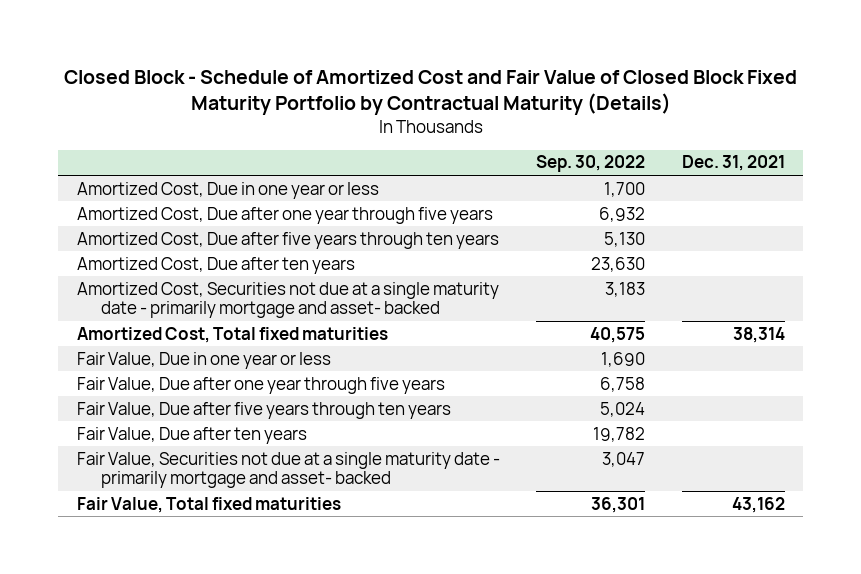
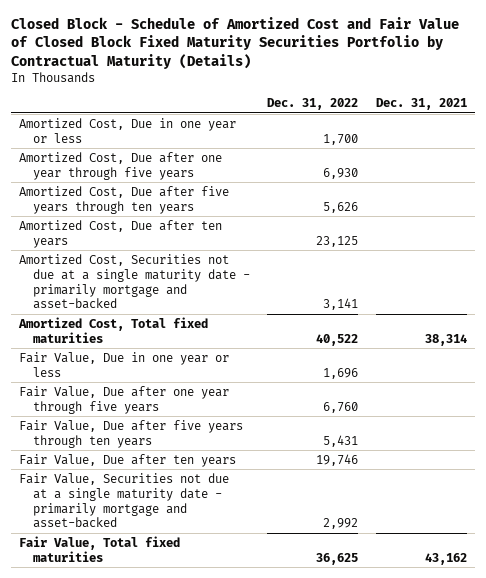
- Closed Block - Schedule of Amortized Cost and Fair Value of Closed Block Fixed Maturity Portfolio by Contractual Maturity (Details)
+ Closed Block - Schedule of Amortized Cost and Fair Value of Closed Block Fixed Maturity Securities Portfolio by Contractual Maturity (Details)
- | Sep. 30, 2022 | Dec. 31, 2021
+ | Dec. 31, 2022 | Dec. 31, 2021
- Amortized Cost, Securities not due at a single maturity date - primarily mortgage and asset- backed | 3,183 |
+ Amortized Cost, Securities not due at a single maturity date - primarily mortgage and asset-backed | 3,141 |
- Fair Value, Securities not due at a single maturity date - primarily mortgage and asset- backed | 3,047 |
+ Fair Value, Securities not due at a single maturity date - primarily mortgage and asset-backed | 2,992 |

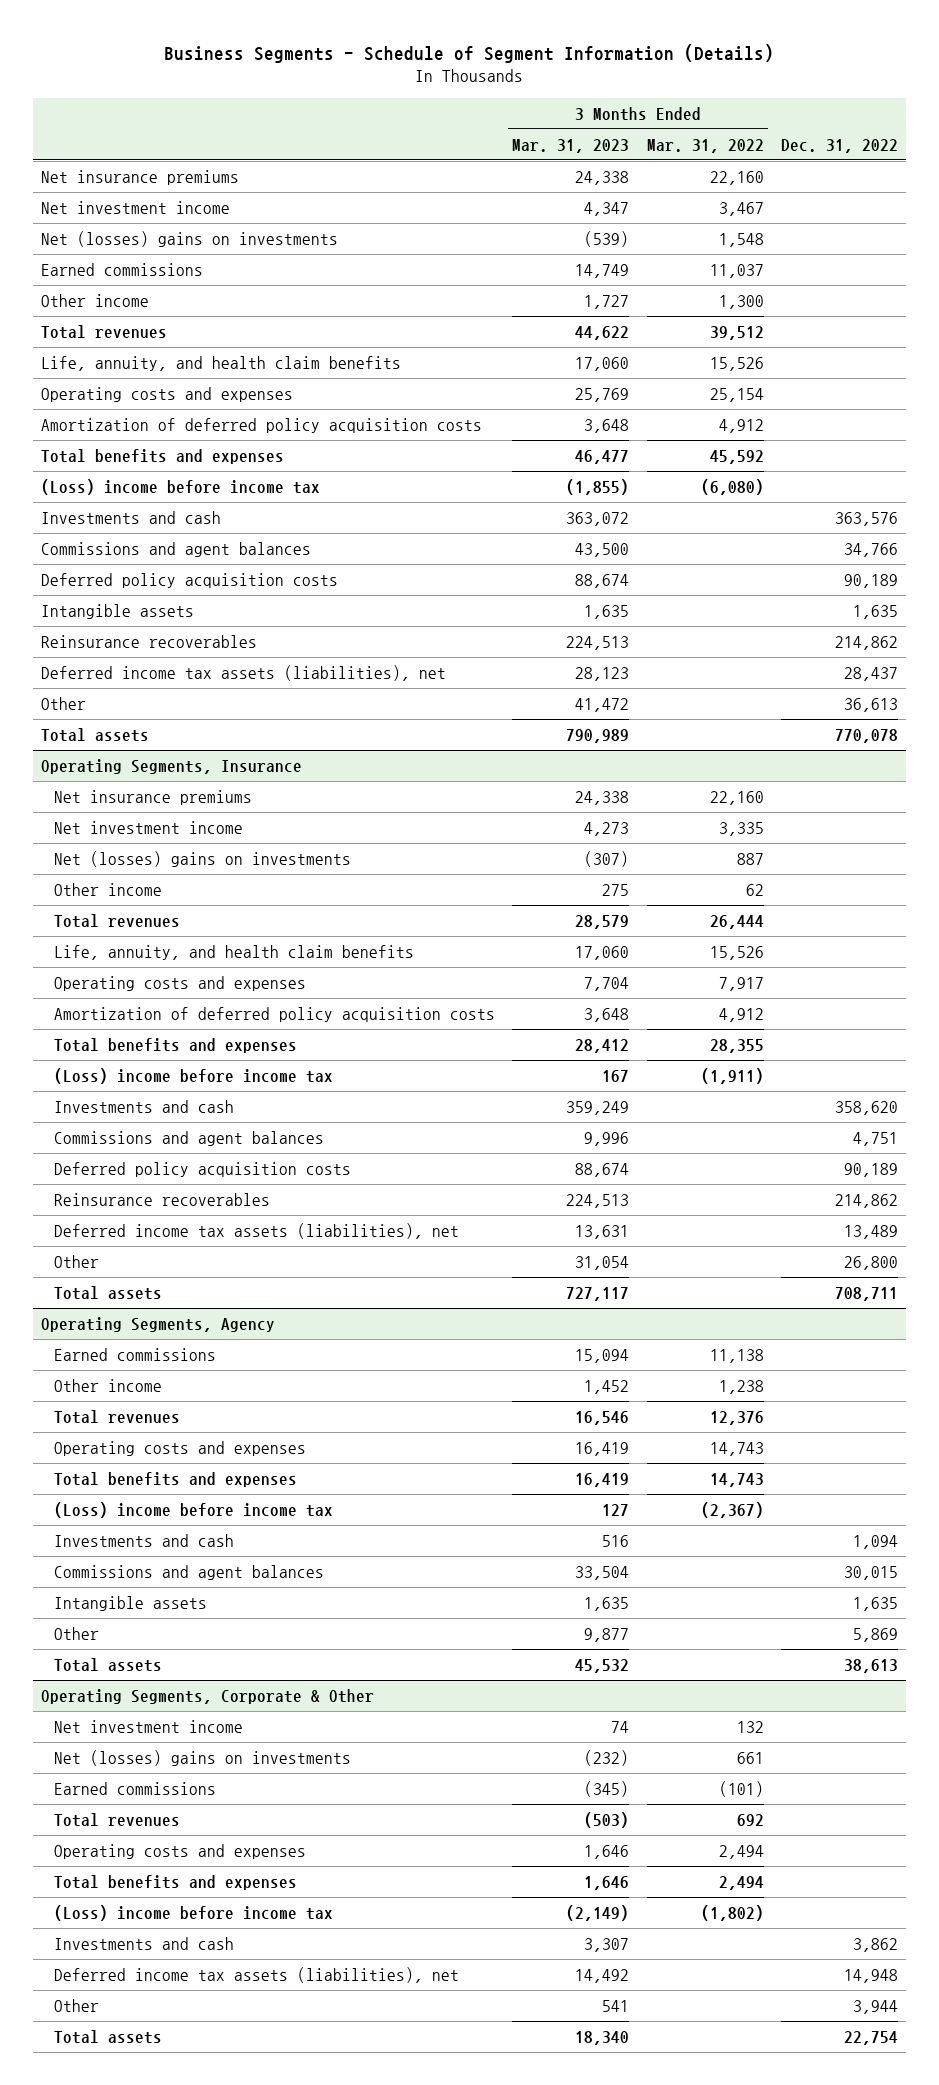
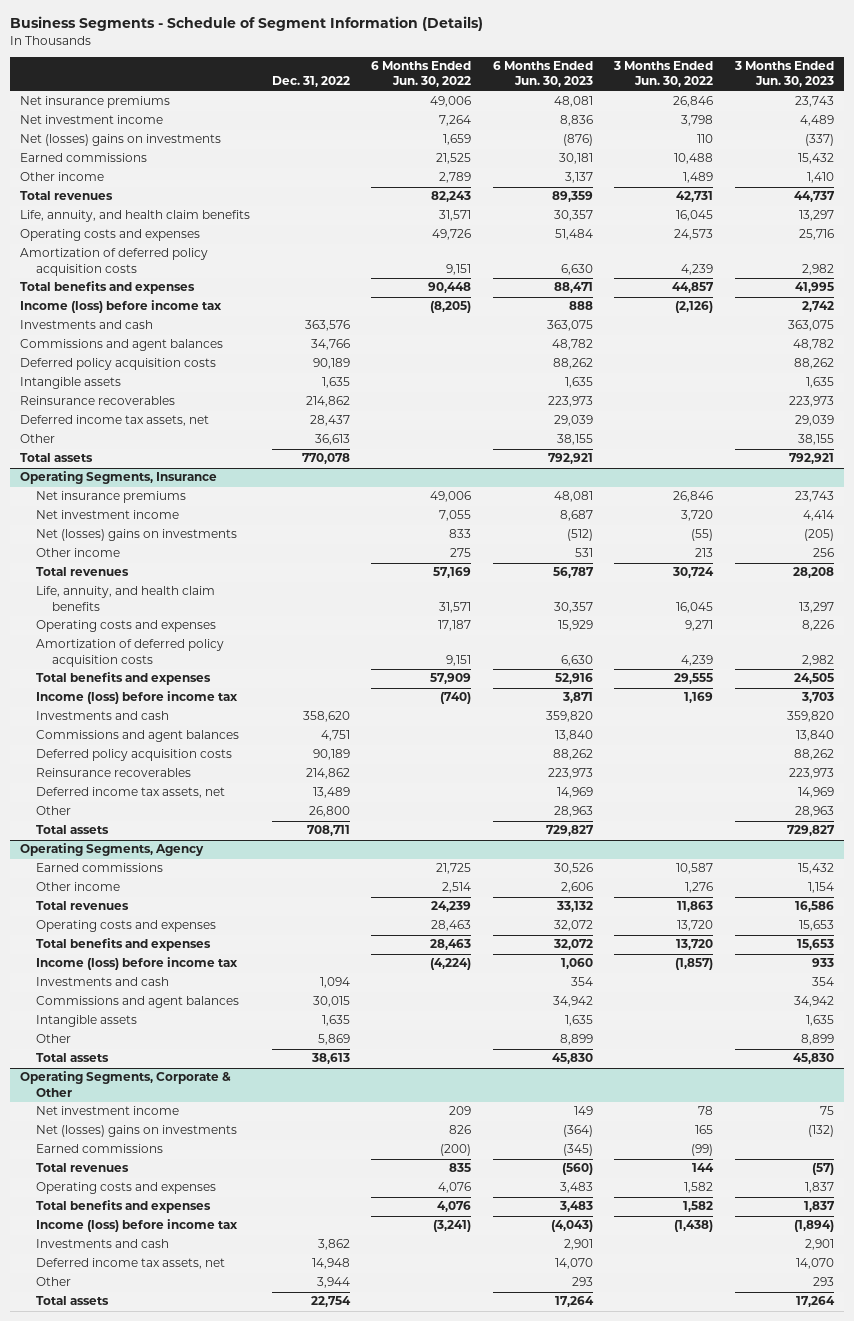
- | 3 Months Ended Mar. 31, 2023 | 3 Months Ended Mar. 31, 2022 | Dec. 31, 2022
+ | Dec. 31, 2022 | 6 Months Ended Jun. 30, 2022 | 6 Months Ended Jun. 30, 2023 | 3 Months Ended Jun. 30, 2022 | 3 Months Ended Jun. 30, 2023
- (Loss) income before income tax | (1,855) | (6,080) |
+ Income (loss) before income tax | | (8,205) | 888 | (2,126) | 2,742
- Deferred income tax assets (liabilities), net | 28,123 | | 28,437
+ Deferred income tax assets, net | 28,437 | | 29,039 | | 29,039
@ Operating Segments, Insurance
- (Loss) income before income tax | 167 | (1,911) |
+ Income (loss) before income tax | | (740) | 3,871 | 1,169 | 3,703
- Deferred income tax assets (liabilities), net | 13,631 | | 13,489
+ Deferred income tax assets, net | 13,489 | | 14,969 | | 14,969
@ Operating Segments, Agency
- (Loss) income before income tax | 127 | (2,367) |
+ Income (loss) before income tax | | (4,224) | 1,060 | (1,857) | 933
@ Operating Segments, Corporate & Other
- (Loss) income before income tax | (2,149) | (1,802) |
+ Income (loss) before income tax | | (3,241) | (4,043) | (1,438) | (1,894)
- Deferred income tax assets (liabilities), net | 14,492 | | 14,948
+ Deferred income tax assets, net | 14,948 | | 14,070 | | 14,070

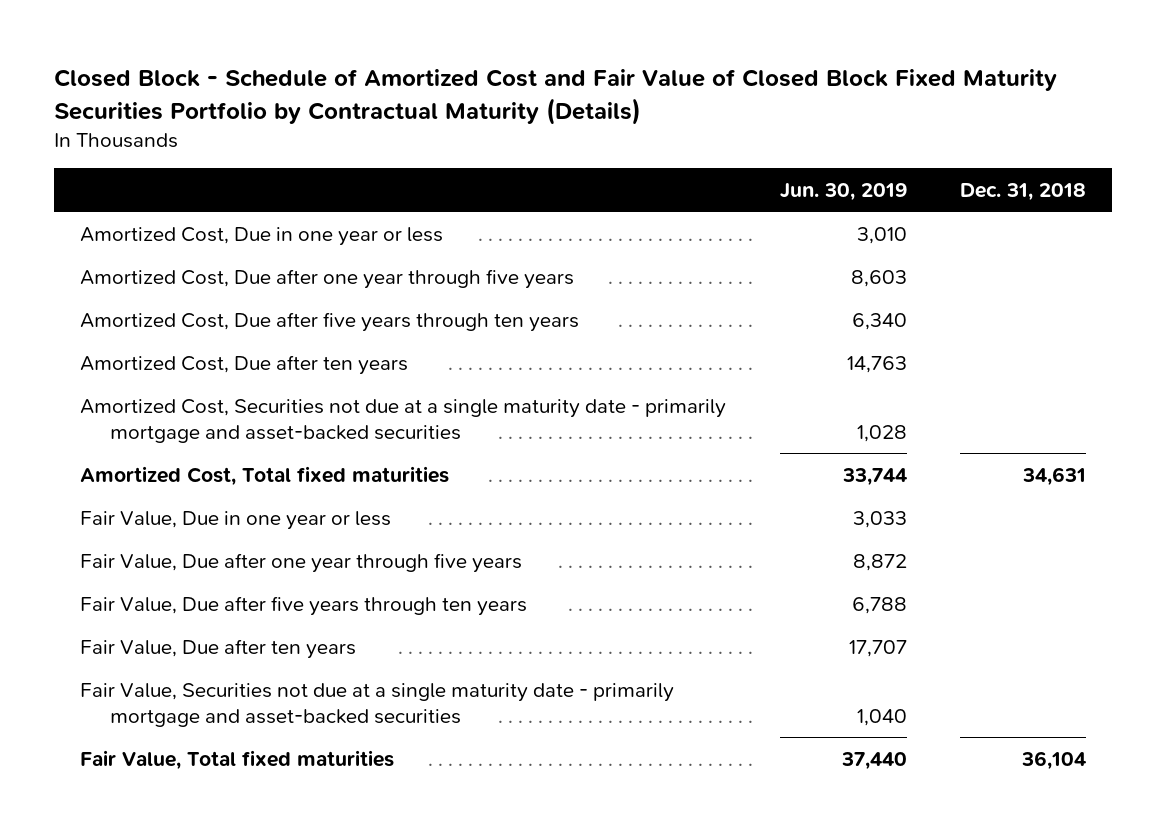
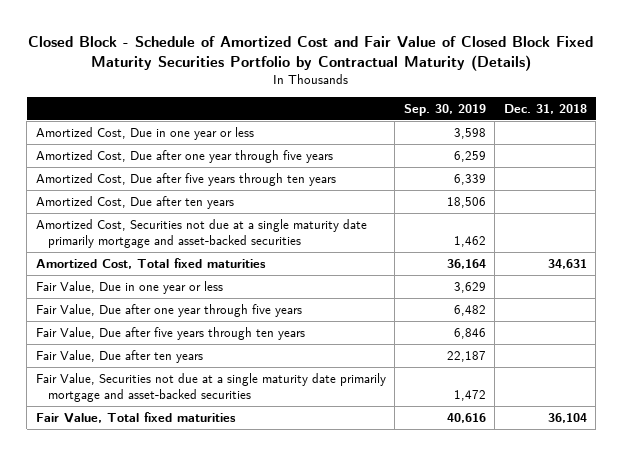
- | Jun. 30, 2019 | Dec. 31, 2018
+ | Sep. 30, 2019 | Dec. 31, 2018
- Amortized Cost, Securities not due at a single maturity date - primarily mortgage and asset-backed securities | 1,028 |
+ Amortized Cost, Securities not due at a single maturity date primarily mortgage and asset-backed securities | 1,462 |
- Fair Value, Securities not due at a single maturity date - primarily mortgage and asset-backed securities | 1,040 |
+ Fair Value, Securities not due at a single maturity date primarily mortgage and asset-backed securities | 1,472 |

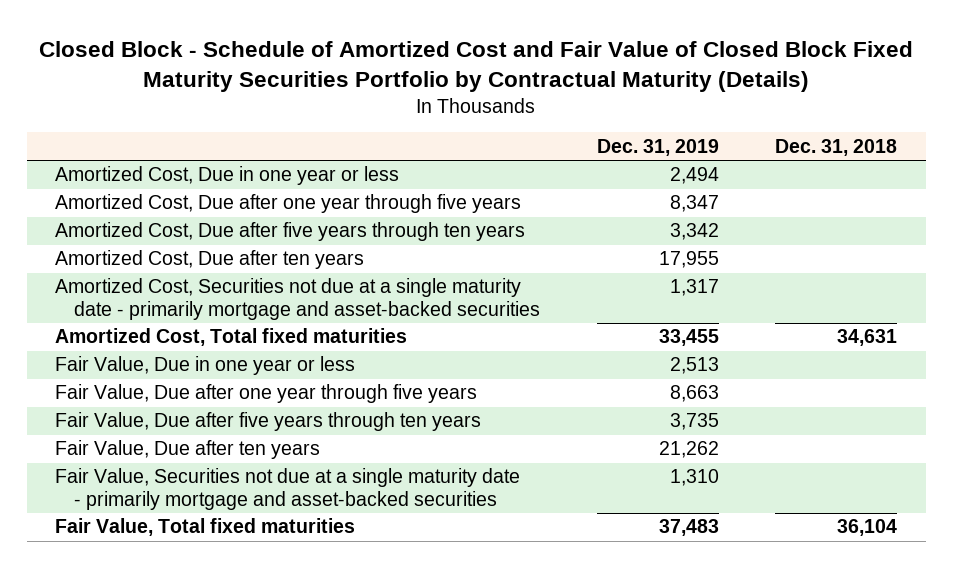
- | Sep. 30, 2019 | Dec. 31, 2018
+ | Dec. 31, 2019 | Dec. 31, 2018
- Amortized Cost, Securities not due at a single maturity date primarily mortgage and asset-backed securities | 1,462 |
+ Amortized Cost, Securities not due at a single maturity date - primarily mortgage and asset-backed securities | 1,317 |
- Fair Value, Securities not due at a single maturity date primarily mortgage and asset-backed securities | 1,472 |
+ Fair Value, Securities not due at a single maturity date - primarily mortgage and asset-backed securities | 1,310 |

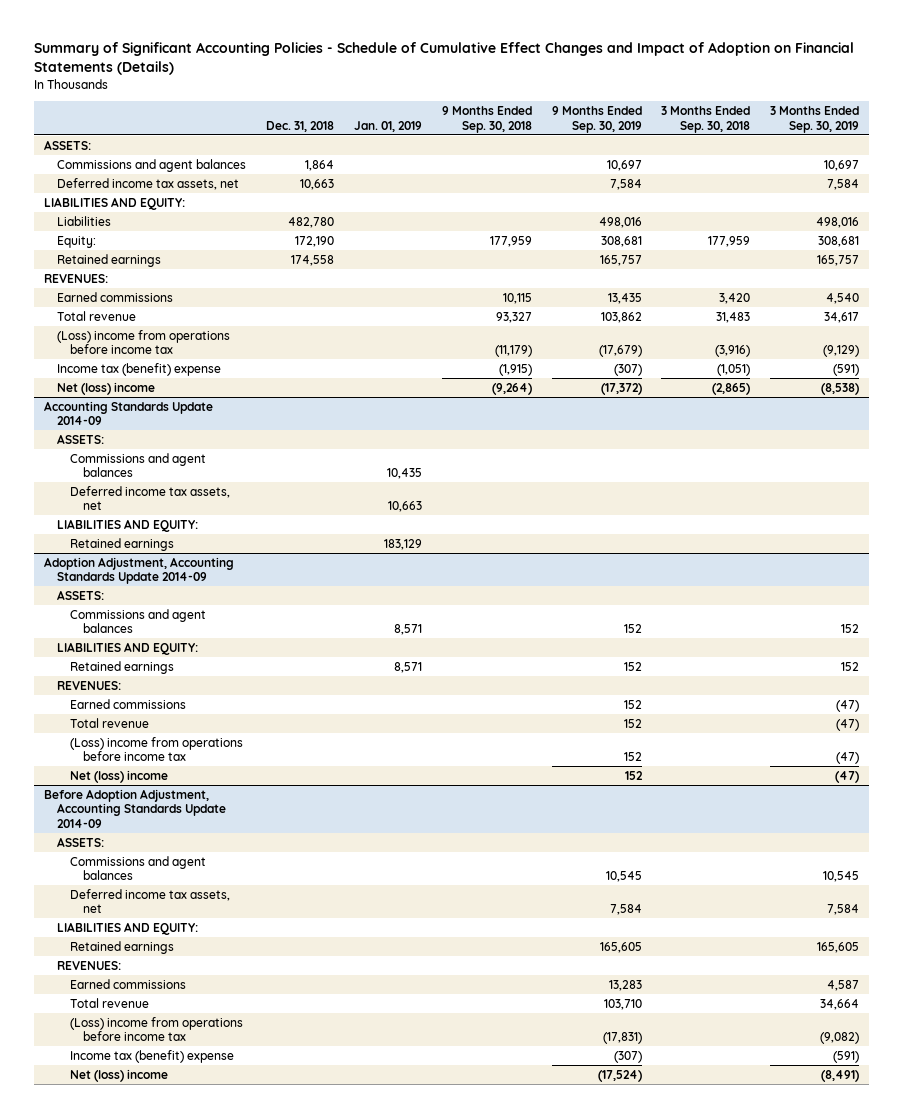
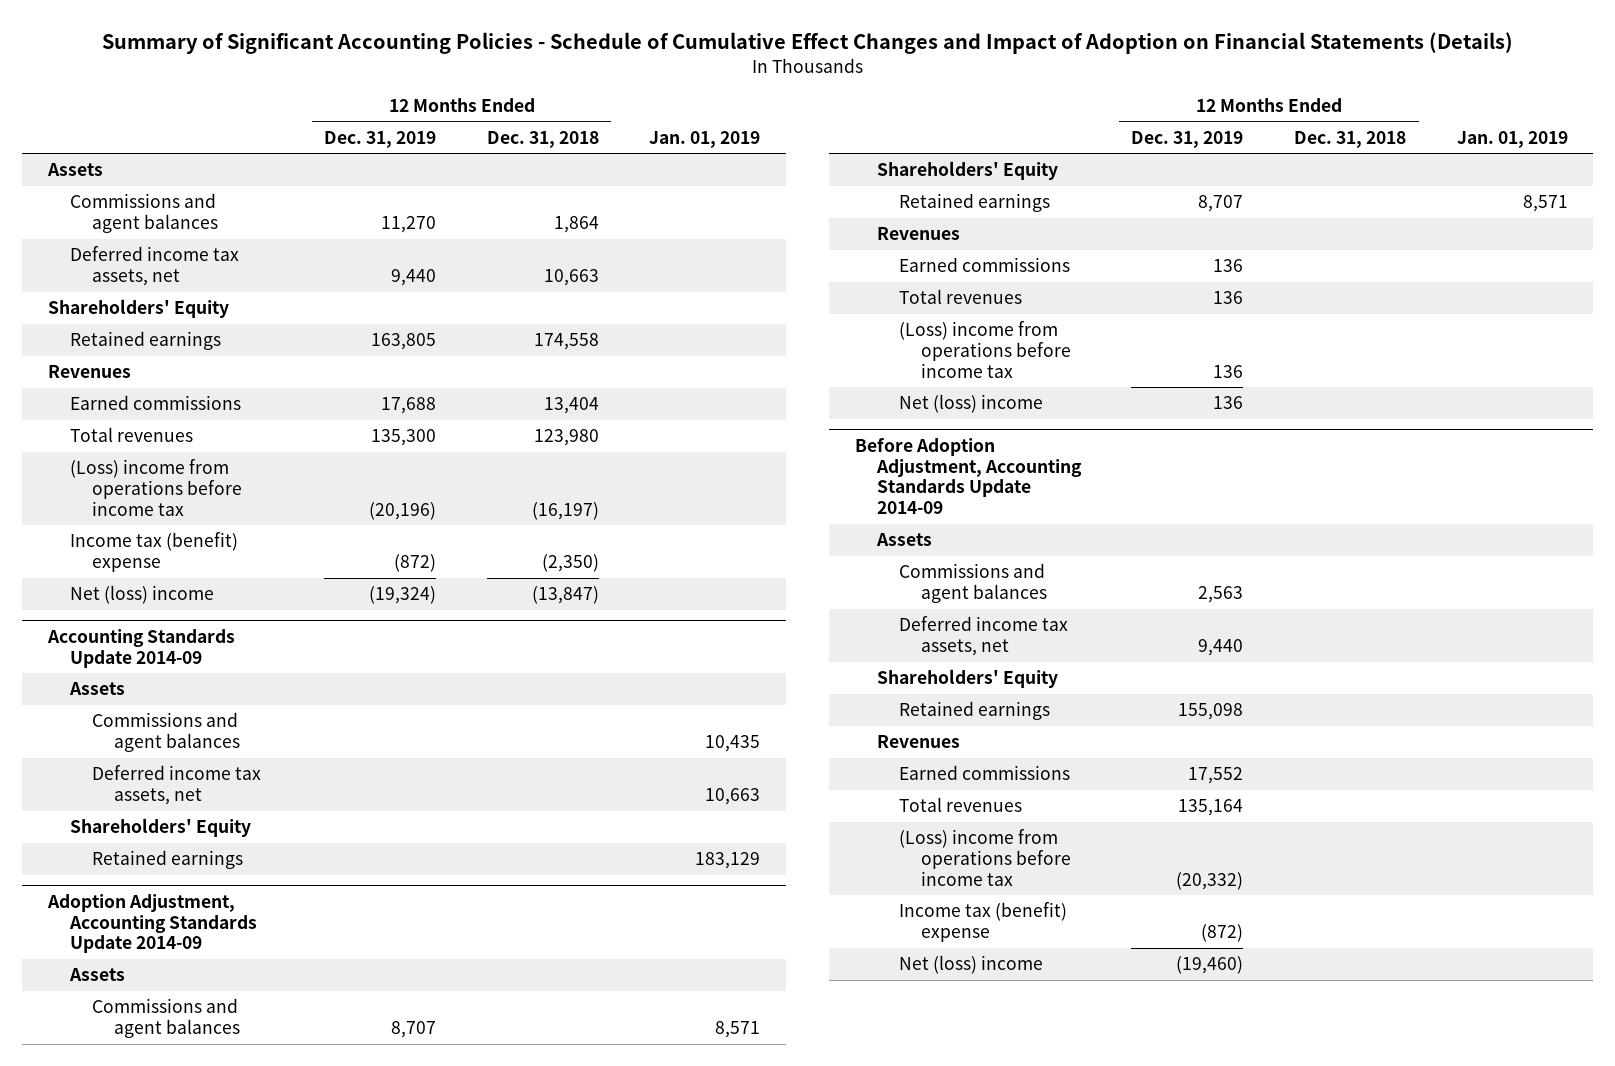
- | Dec. 31, 2018 | Jan. 01, 2019 | 9 Months Ended Sep. 30, 2018 | 9 Months Ended Sep. 30, 2019 | 3 Months Ended Sep. 30, 2018 | 3 Months Ended Sep. 30, 2019
+ | 12 Months Ended Dec. 31, 2019 | 12 Months Ended Dec. 31, 2018 | Jan. 01, 2019
- ASSETS:
+ Assets
- LIABILITIES AND EQUITY:
- Liabilities | 482,780 | | | 498,016 | | 498,016
- Equity: | 172,190 | | 177,959 | 308,681 | 177,959 | 308,681
+ Shareholders' Equity
- REVENUES:
+ Revenues
- Total revenue | | | 93,327 | 103,862 | 31,483 | 34,617
+ Total revenues | 135,300 | 123,980 |
@ Accounting Standards Update 2014-09
- ASSETS:
+ Assets
- LIABILITIES AND EQUITY:
+ Shareholders' Equity
@ Adoption Adjustment, Accounting Standards Update 2014-09
- ASSETS:
+ Assets
- LIABILITIES AND EQUITY:
+ Shareholders' Equity
- REVENUES:
+ Revenues
- Total revenue | | | | 152 | | (47)
+ Total revenues | 136 | |
@ Before Adoption Adjustment, Accounting Standards Update 2014-09
- ASSETS:
+ Assets
- LIABILITIES AND EQUITY:
+ Shareholders' Equity
- REVENUES:
+ Revenues
- Total revenue | | | | 103,710 | | 34,664
+ Total revenues | 135,164 | |

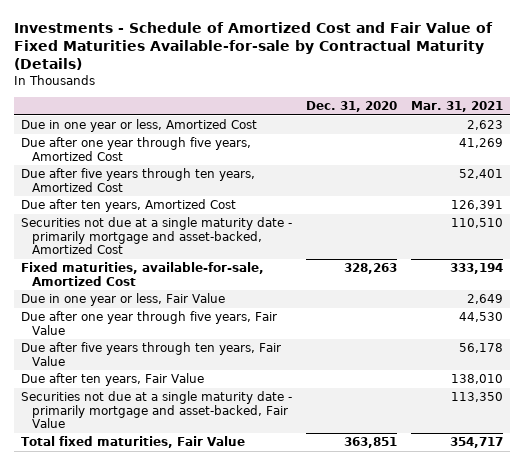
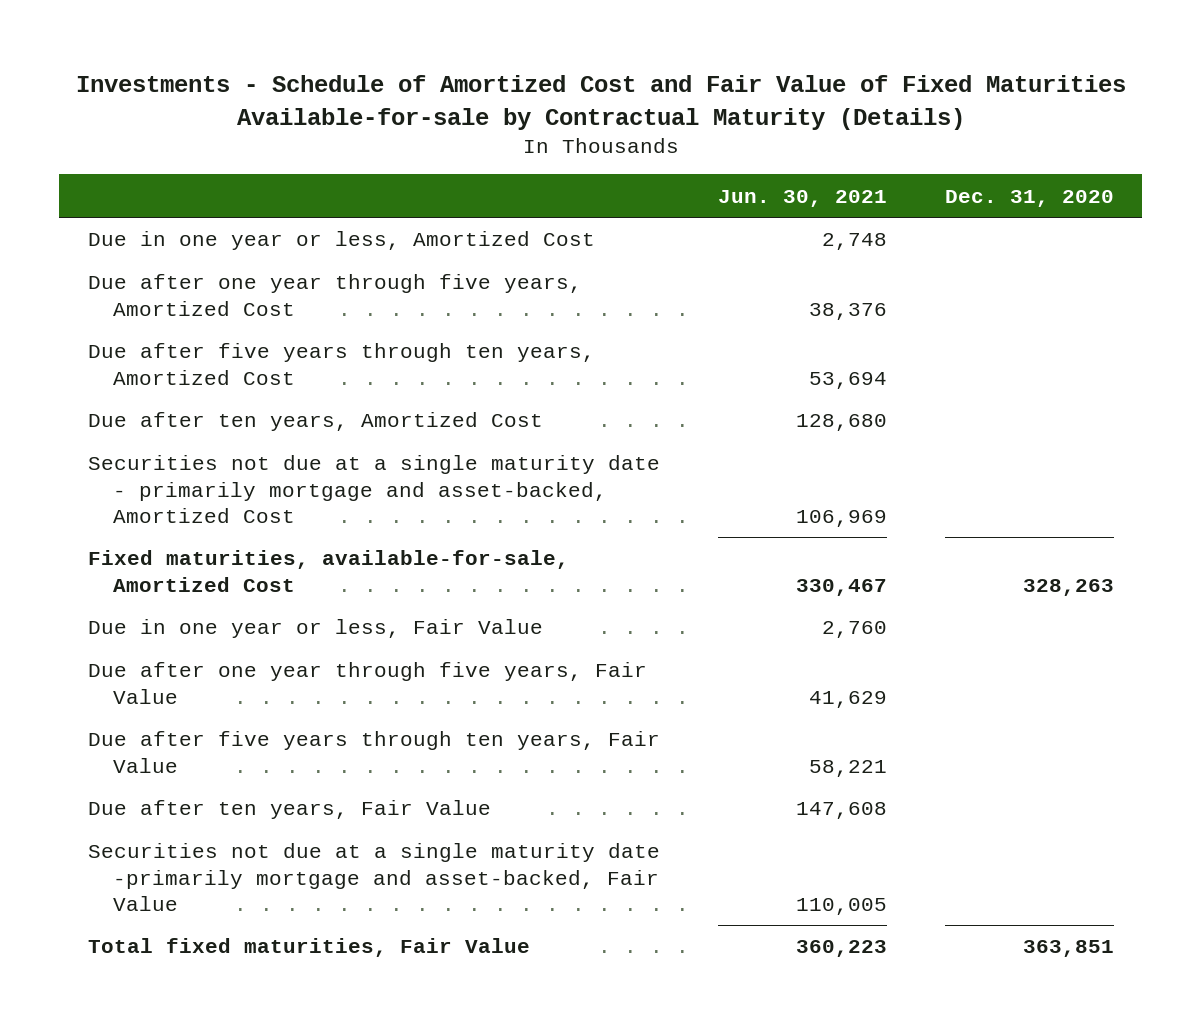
- | Dec. 31, 2020 | Mar. 31, 2021
+ | Jun. 30, 2021 | Dec. 31, 2020
- Securities not due at a single maturity date - primarily mortgage and asset-backed, Fair Value | | 113,350
+ Securities not due at a single maturity date -primarily mortgage and asset-backed, Fair Value | 110,005 |

